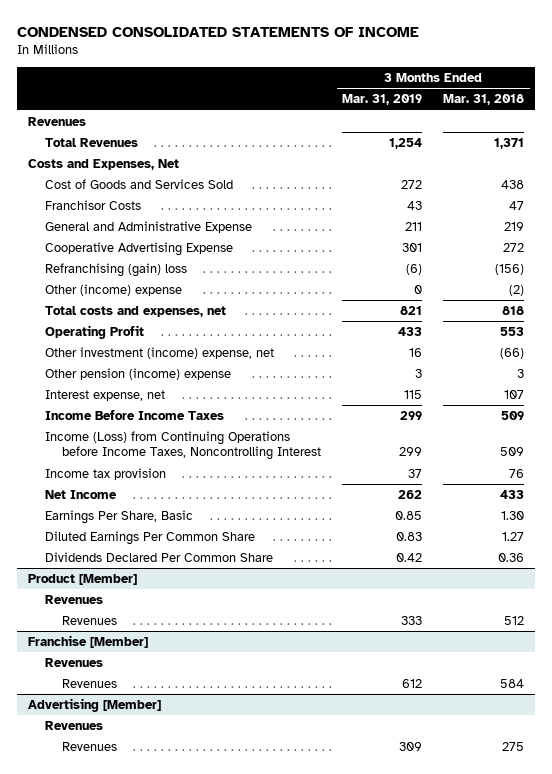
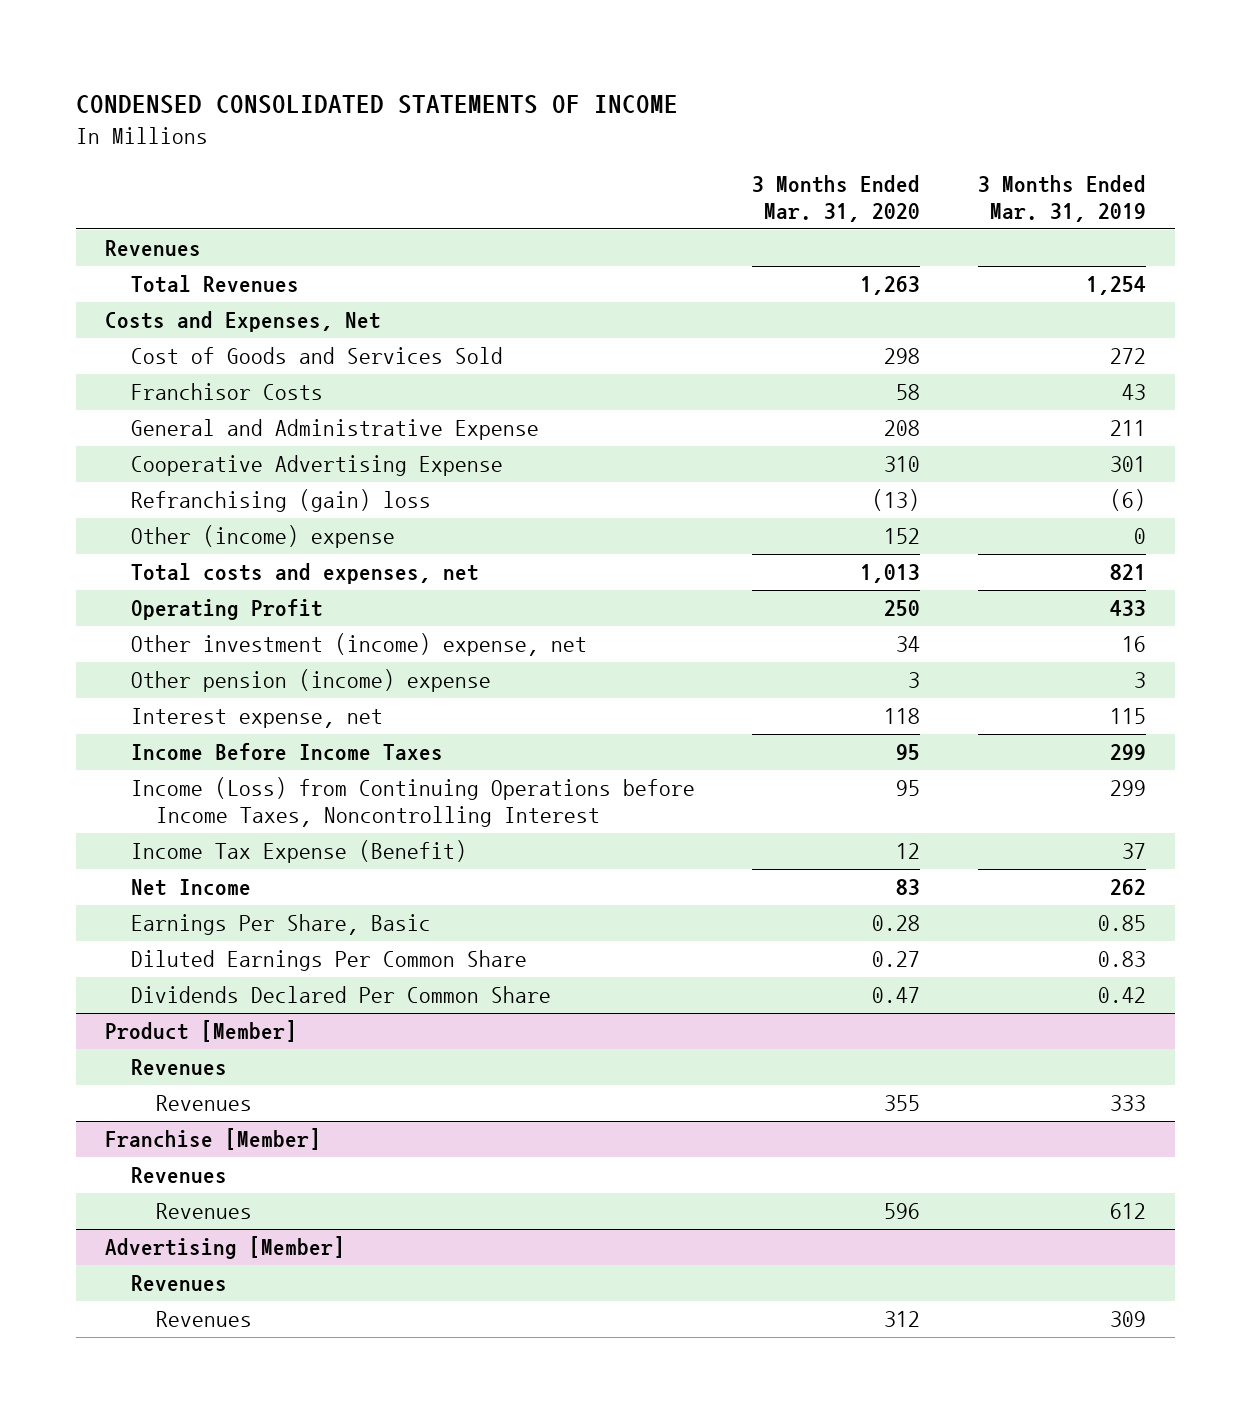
- | 3 Months Ended Mar. 31, 2019 | 3 Months Ended Mar. 31, 2018
+ | 3 Months Ended Mar. 31, 2020 | 3 Months Ended Mar. 31, 2019
- Income tax provision | 37 | 76
+ Income Tax Expense (Benefit) | 12 | 37

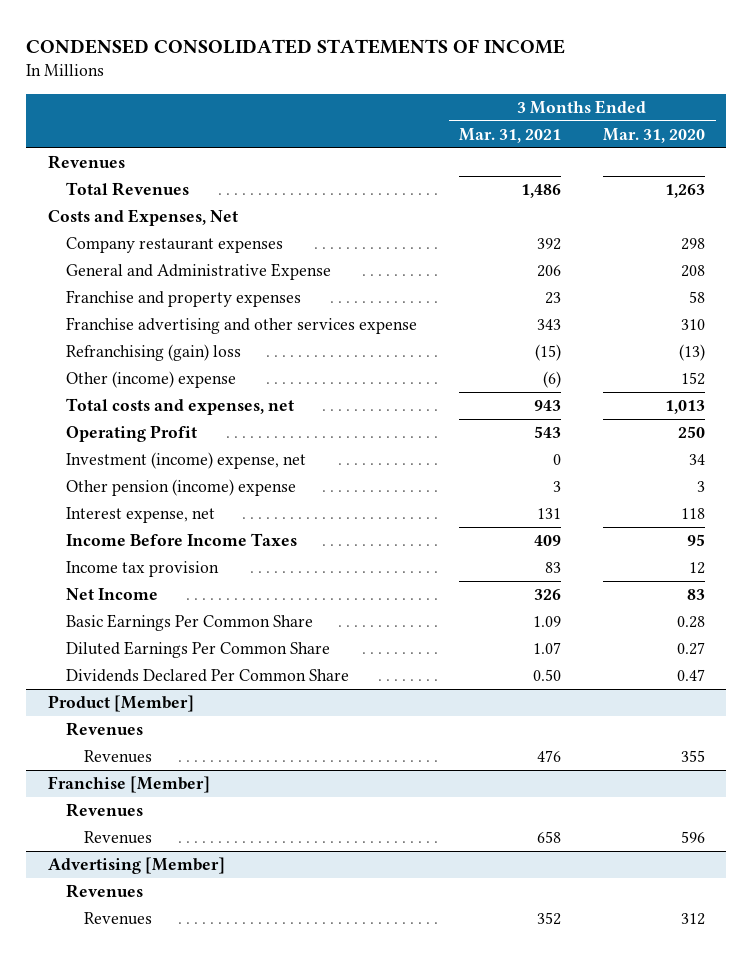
- | 3 Months Ended Mar. 31, 2020 | 3 Months Ended Mar. 31, 2019
+ | 3 Months Ended Mar. 31, 2021 | 3 Months Ended Mar. 31, 2020
- Cost of Goods and Services Sold | 298 | 272
- Franchisor Costs | 58 | 43
+ Company restaurant expenses | 392 | 298
- Cooperative Advertising Expense | 310 | 301
+ Franchise and property expenses | 23 | 58
+ Franchise advertising and other services expense | 343 | 310
- Other investment (income) expense, net | 34 | 16
+ Investment (income) expense, net | 0 | 34
- Income (Loss) from Continuing Operations before Income Taxes, Noncontrolling Interest | 95 | 299
- Income Tax Expense (Benefit) | 12 | 37
+ Income tax provision | 83 | 12
- Earnings Per Share, Basic | 0.28 | 0.85
+ Basic Earnings Per Common Share | 1.09 | 0.28

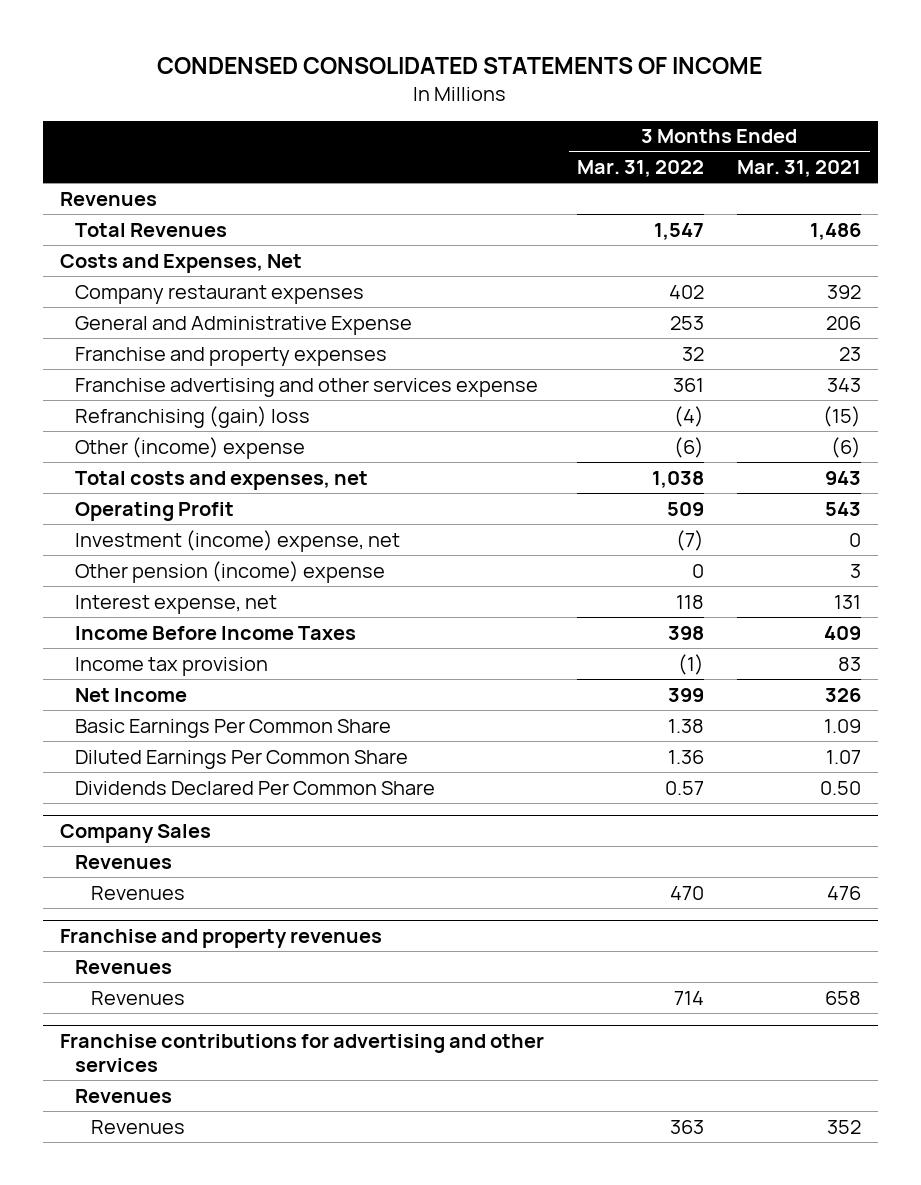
- | 3 Months Ended Mar. 31, 2021 | 3 Months Ended Mar. 31, 2020
+ | 3 Months Ended Mar. 31, 2022 | 3 Months Ended Mar. 31, 2021
- Product [Member]
+ Company Sales
- Franchise [Member]
+ Franchise and property revenues
- Advertising [Member]
+ Franchise contributions for advertising and other services

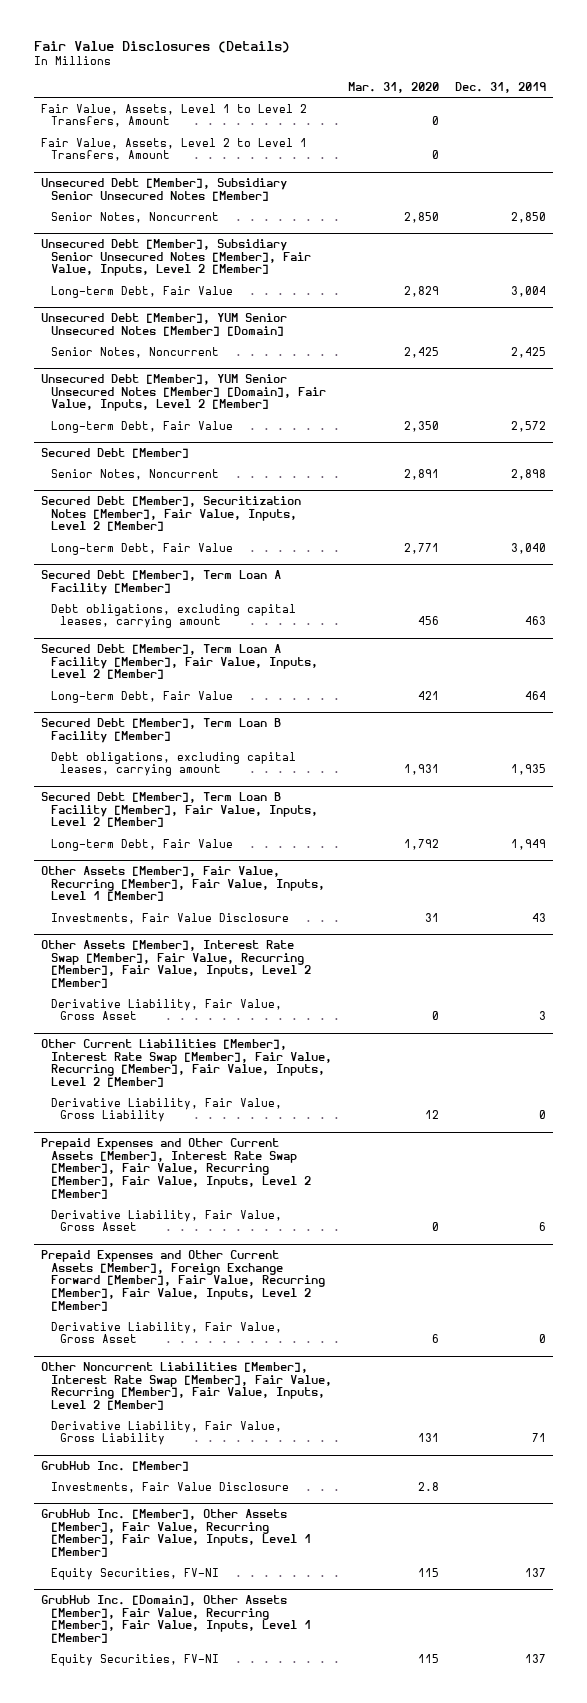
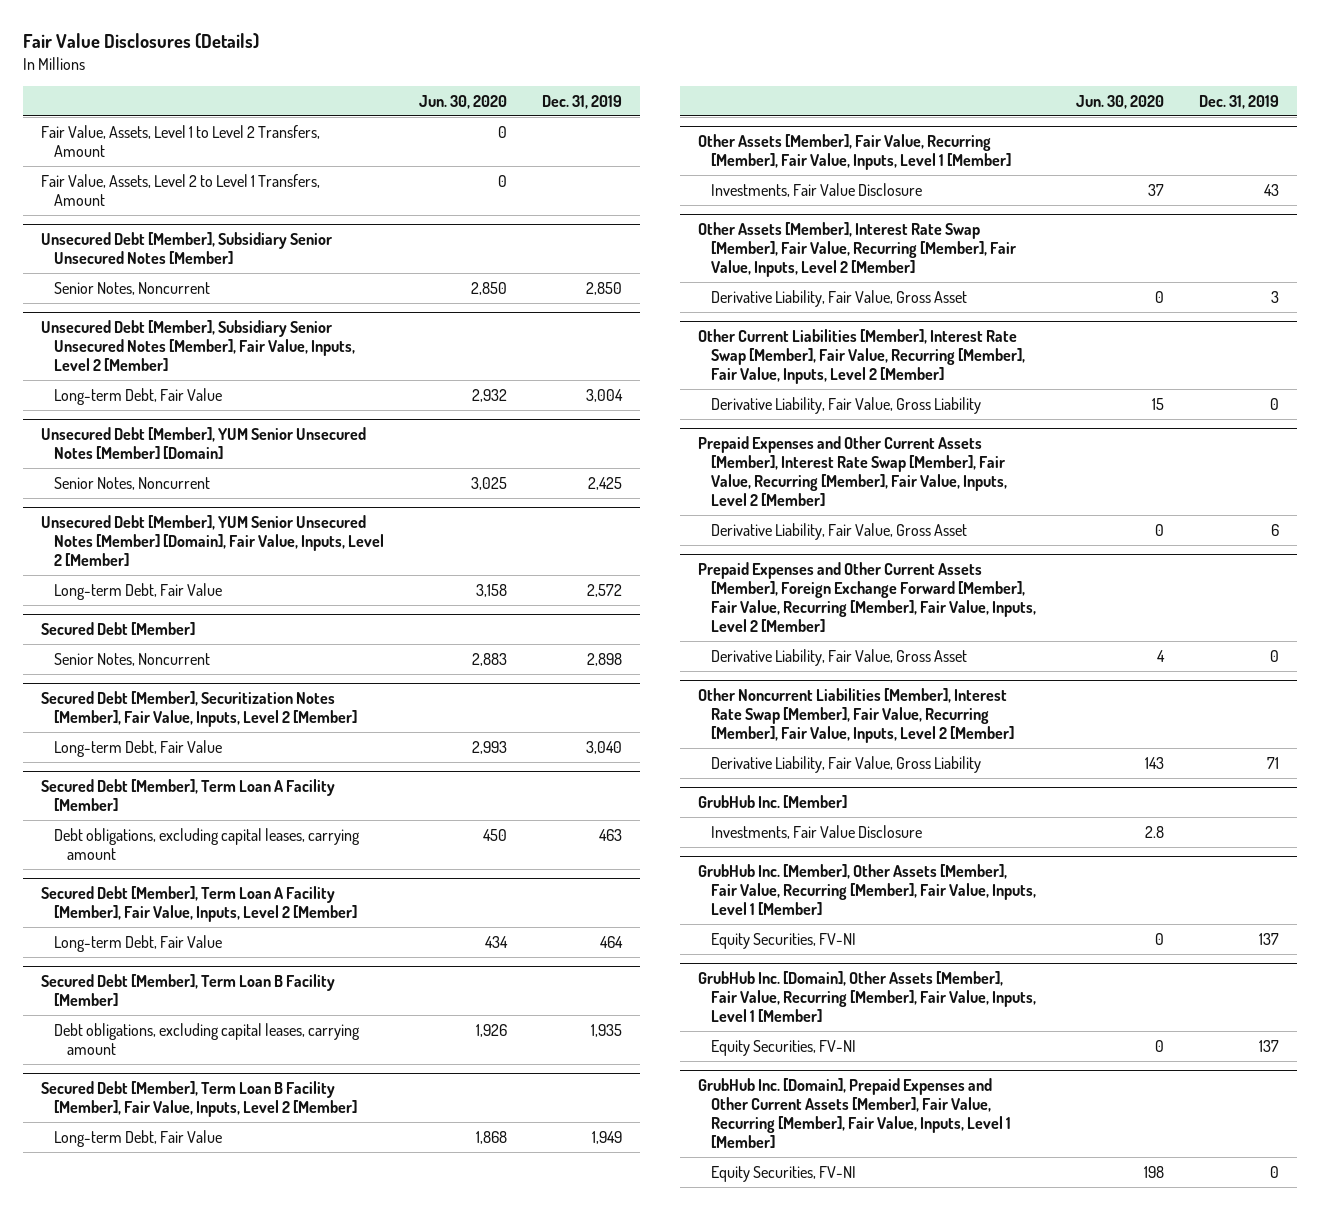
- | Mar. 31, 2020 | Dec. 31, 2019
+ | Jun. 30, 2020 | Dec. 31, 2019
+ GrubHub Inc. [Domain], Prepaid Expenses and Other Current Assets [Member], Fair Value, Recurring [Member], Fair Value, Inputs, Level 1 [Member]
+ Equity Securities, FV-NI | 198 | 0

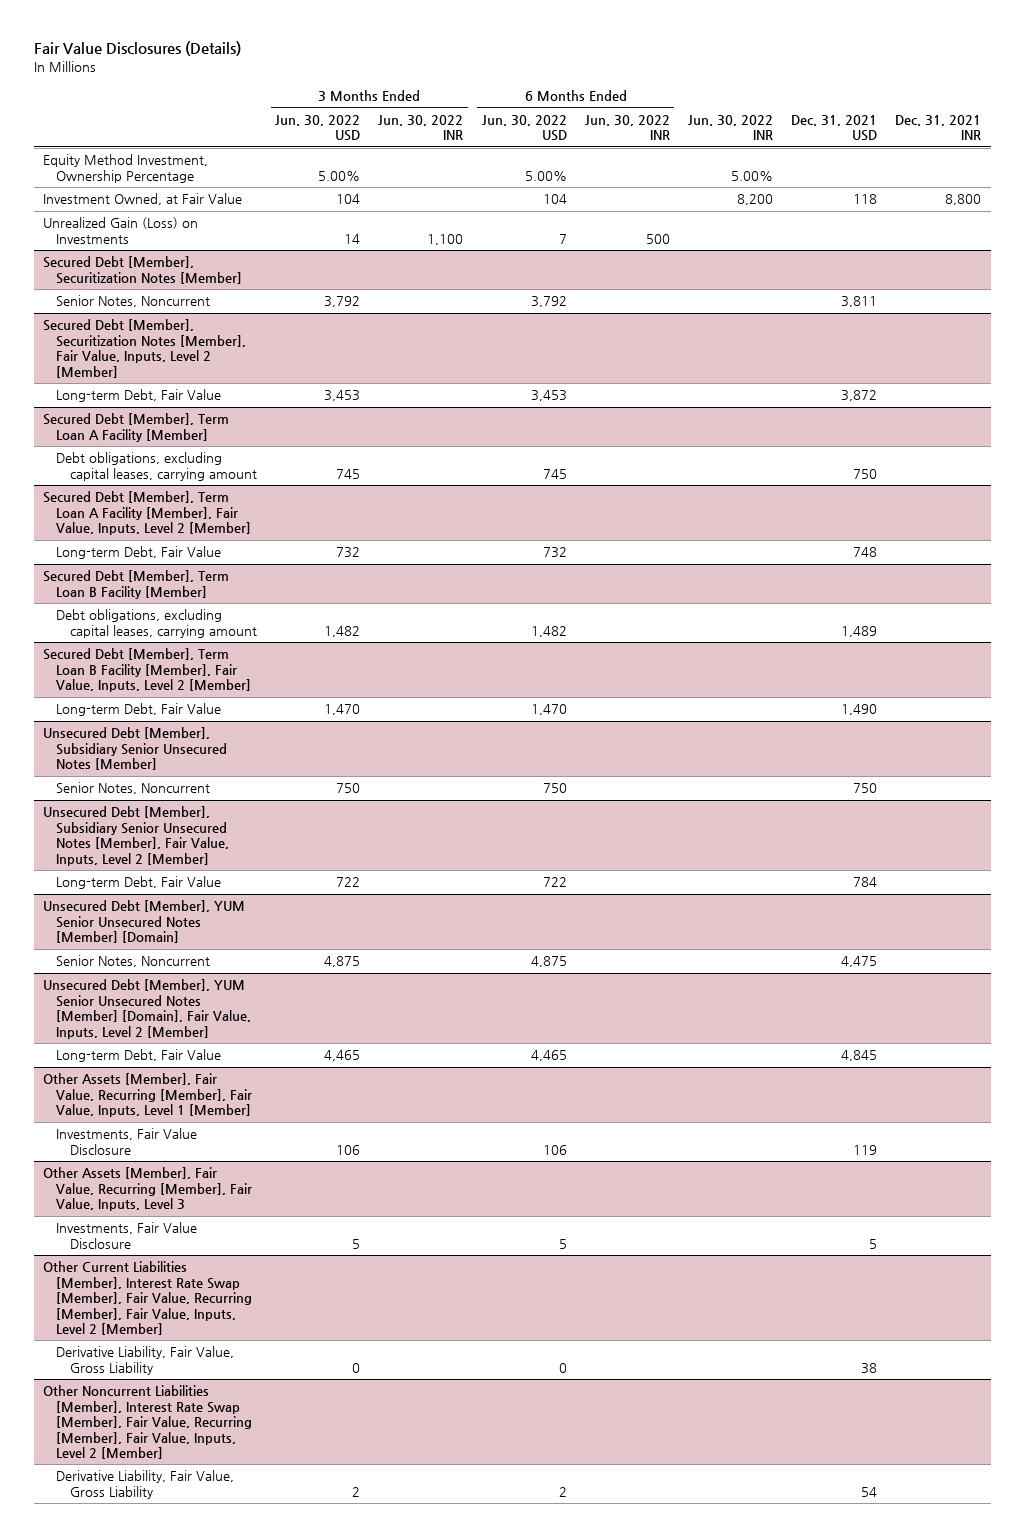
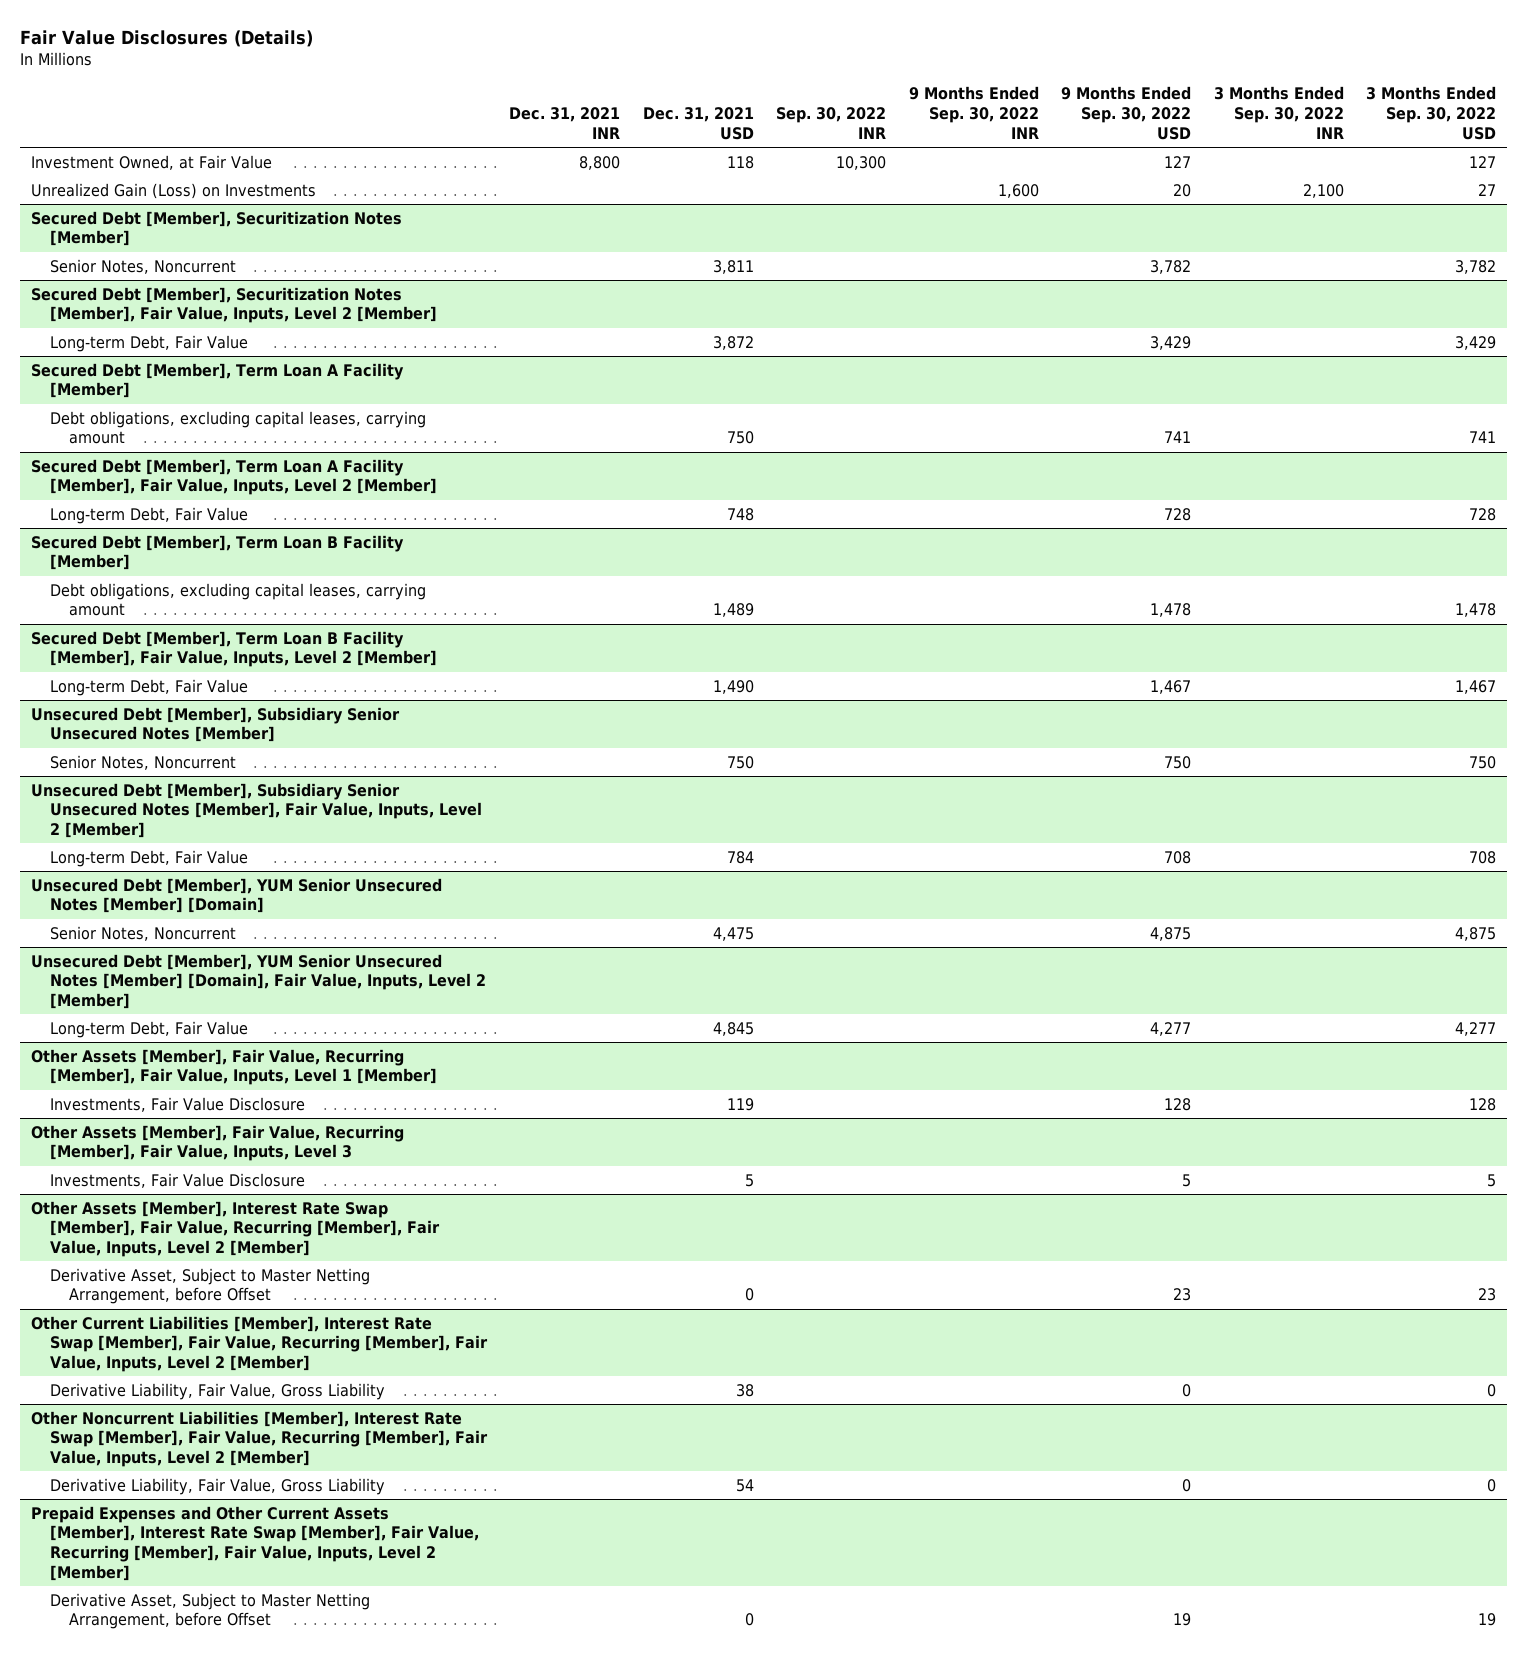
- | 3 Months Ended Jun. 30, 2022 USD | 3 Months Ended Jun. 30, 2022 INR | 6 Months Ended Jun. 30, 2022 USD | 6 Months Ended Jun. 30, 2022 INR | Jun. 30, 2022 INR | Dec. 31, 2021 USD | Dec. 31, 2021 INR
+ | Dec. 31, 2021 INR | Dec. 31, 2021 USD | Sep. 30, 2022 INR | 9 Months Ended Sep. 30, 2022 INR | 9 Months Ended Sep. 30, 2022 USD | 3 Months Ended Sep. 30, 2022 INR | 3 Months Ended Sep. 30, 2022 USD
- Equity Method Investment, Ownership Percentage | 5.00% | | 5.00% | | 5.00% | |
+ Other Assets [Member], Interest Rate Swap [Member], Fair Value, Recurring [Member], Fair Value, Inputs, Level 2 [Member]
+ Derivative Asset, Subject to Master Netting Arrangement, before Offset | | 0 | | | 23 | | 23
+ Prepaid Expenses and Other Current Assets [Member], Interest Rate Swap [Member], Fair Value, Recurring [Member], Fair Value, Inputs, Level 2 [Member]
+ Derivative Asset, Subject to Master Netting Arrangement, before Offset | | 0 | | | 19 | | 19

